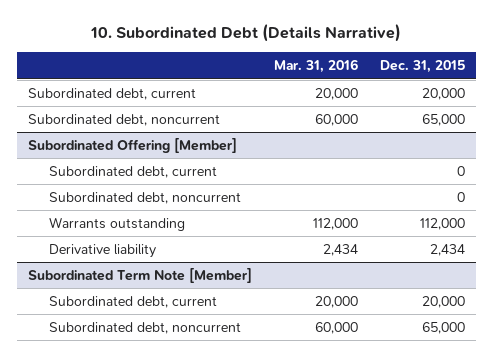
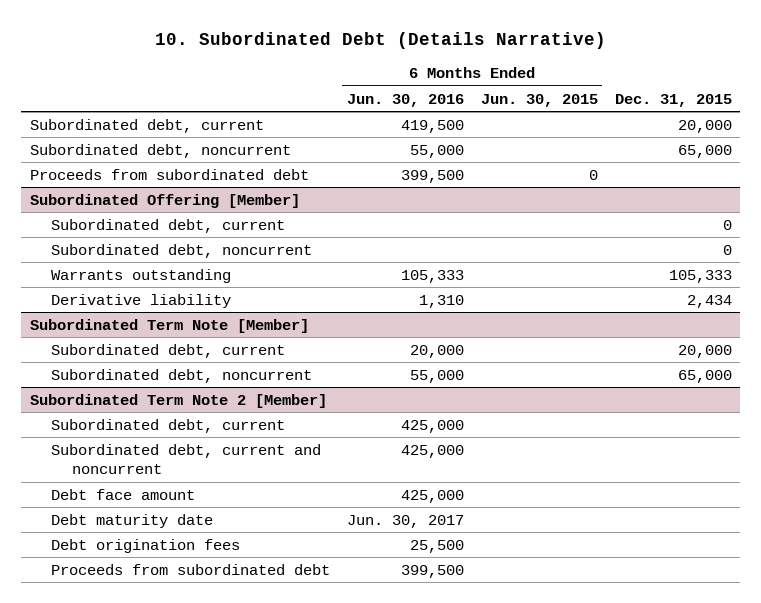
- | Mar. 31, 2016 | Dec. 31, 2015
+ | 6 Months Ended Jun. 30, 2016 | 6 Months Ended Jun. 30, 2015 | Dec. 31, 2015
+ Proceeds from subordinated debt | 399,500 | 0 |
@ Subordinated Offering [Member]
- Warrants outstanding | 112,000 | 112,000
+ Warrants outstanding | 105,333 | | 105,333
+ Subordinated Term Note 2 [Member]
+ Subordinated debt, current | 425,000 | |
+ Subordinated debt, current and noncurrent | 425,000 | |
+ Debt face amount | 425,000 | |
+ Debt maturity date | Jun. 30, 2017 | |
+ Debt origination fees | 25,500 | |
+ Proceeds from subordinated debt | 399,500 | |

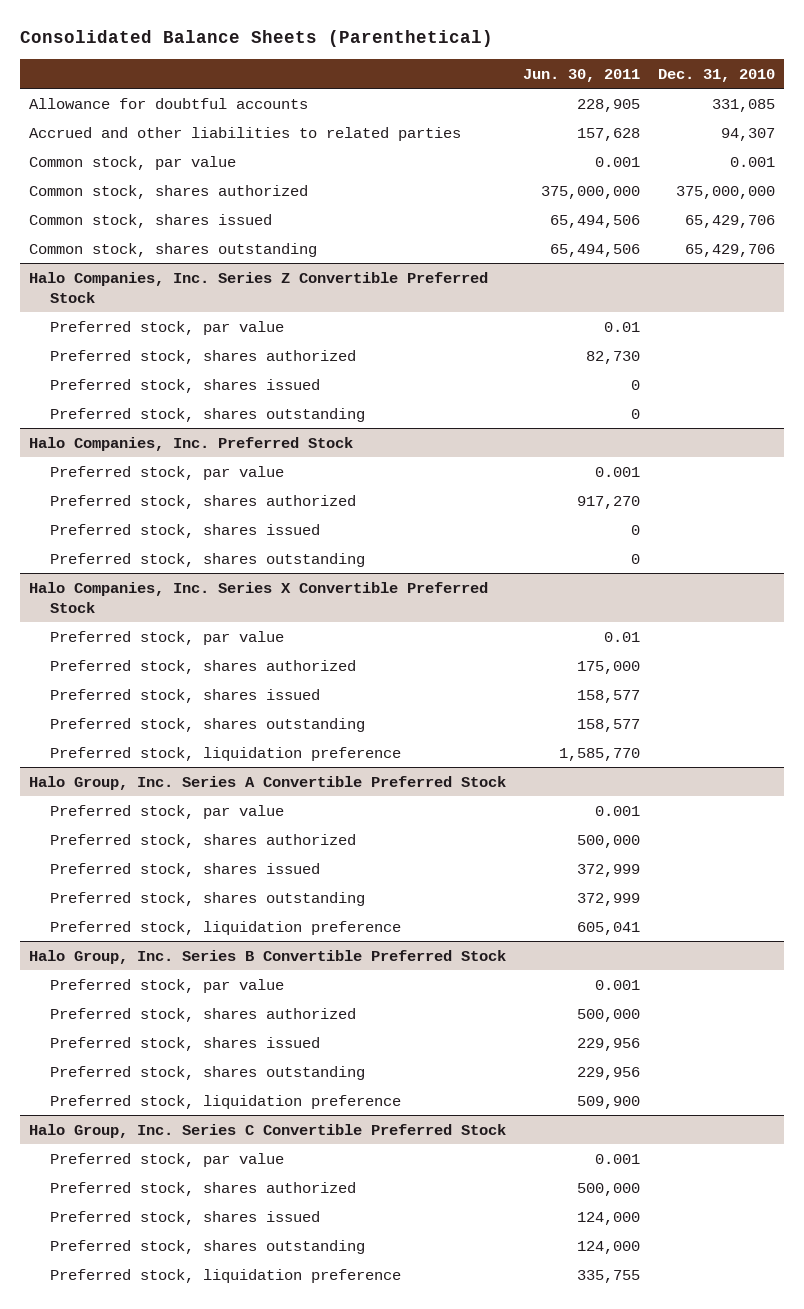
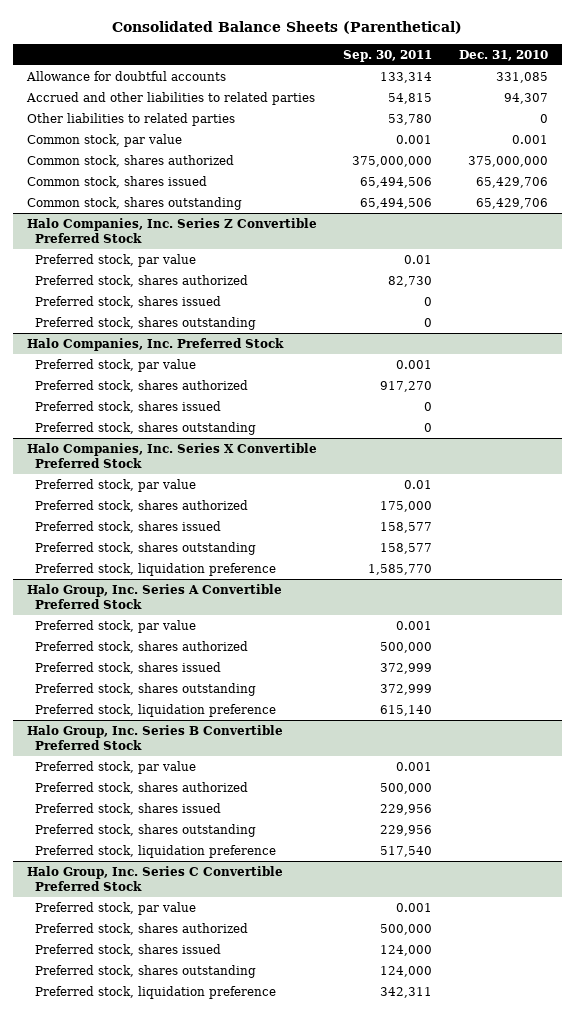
- | Jun. 30, 2011 | Dec. 31, 2010
+ | Sep. 30, 2011 | Dec. 31, 2010
+ Other liabilities to related parties | 53,780 | 0

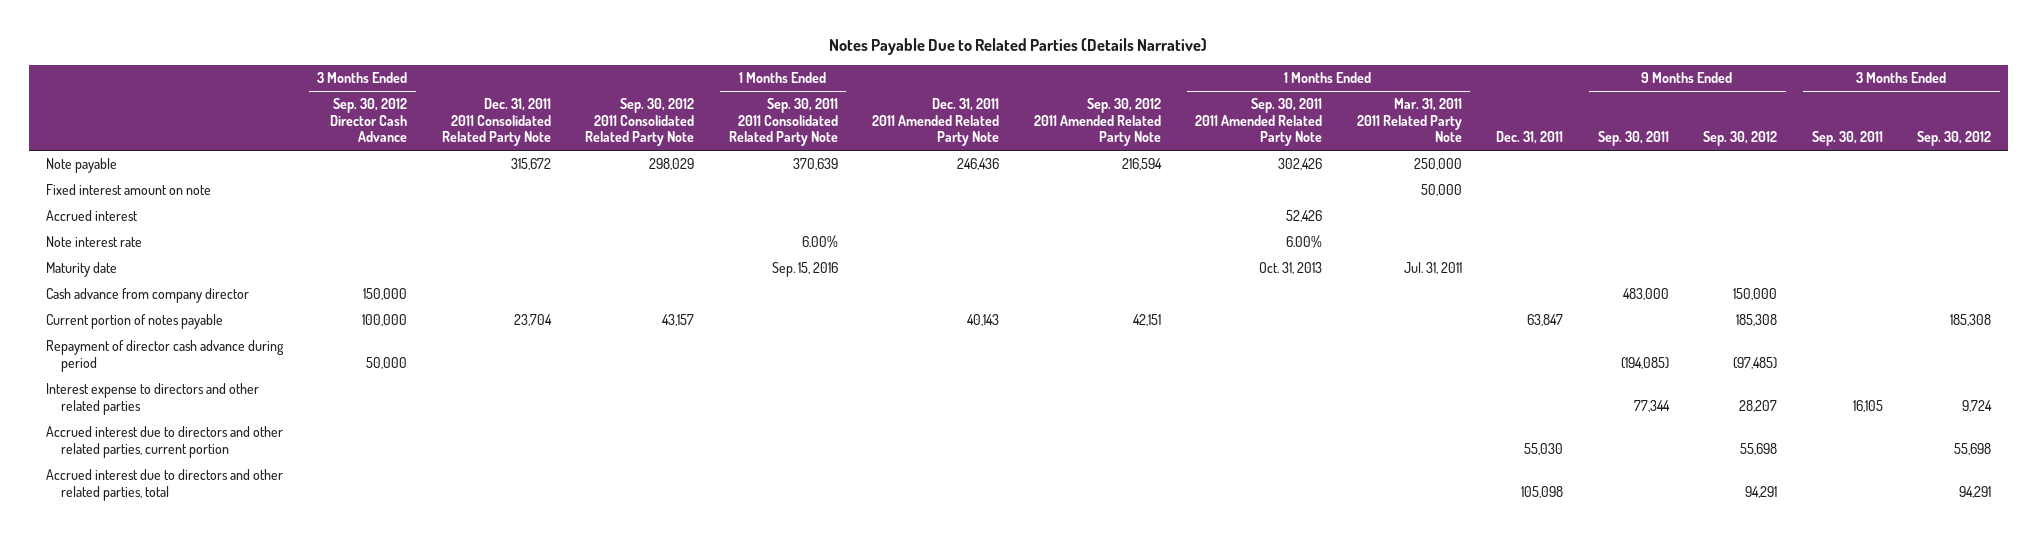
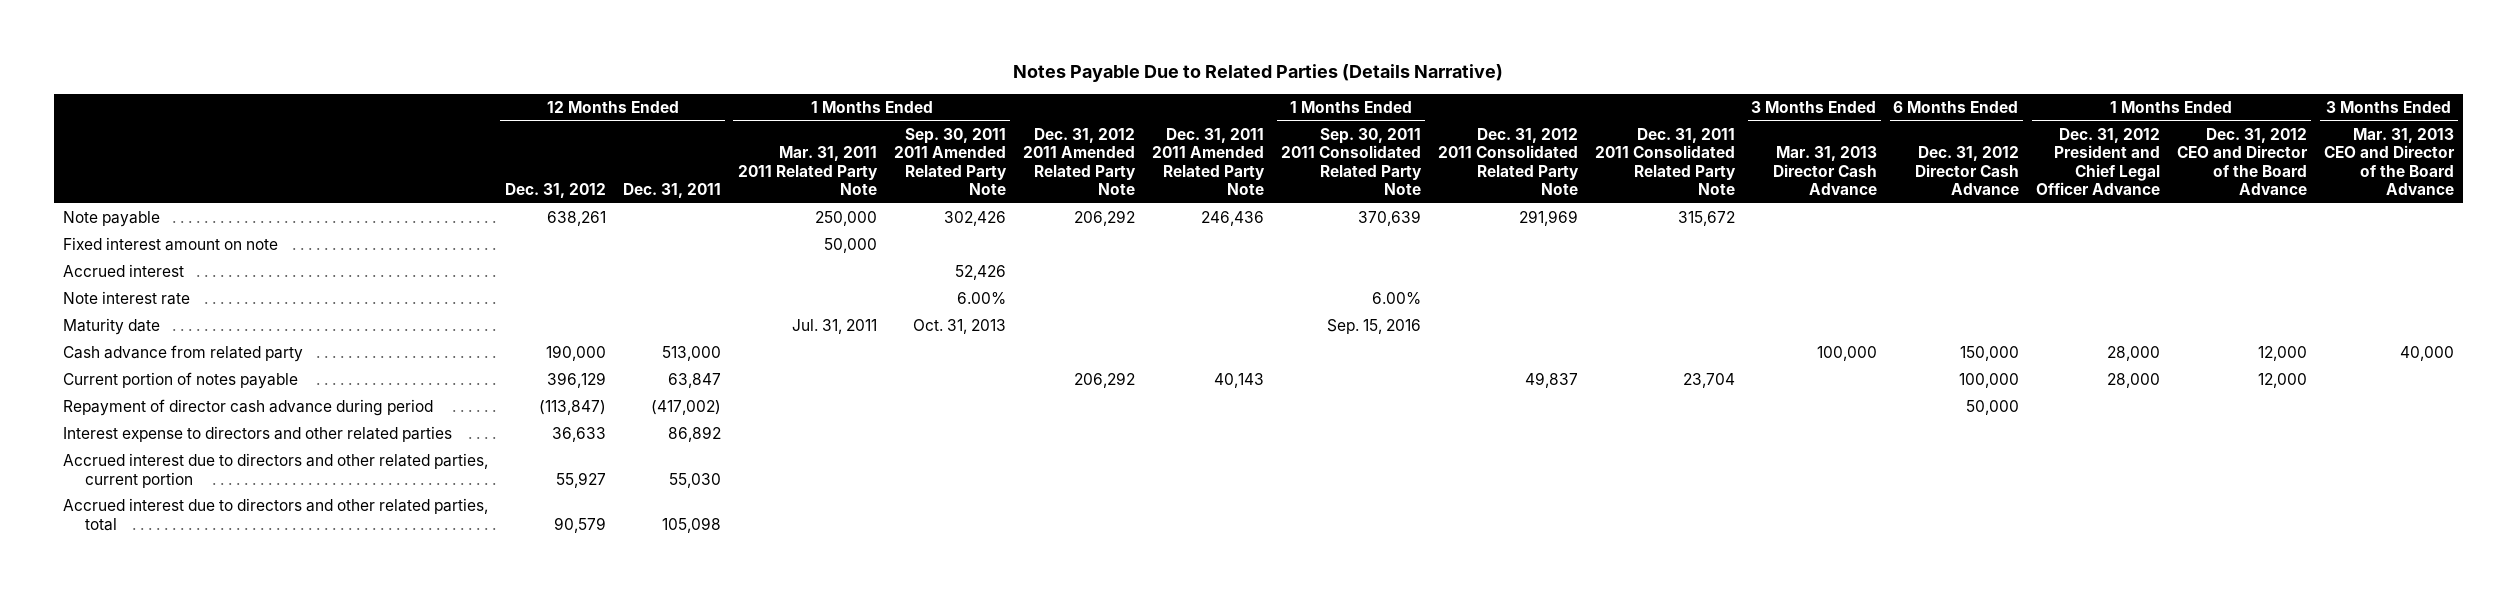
- | 3 Months Ended Sep. 30, 2012 Director Cash Advance | Dec. 31, 2011 2011 Consolidated Related Party Note | Sep. 30, 2012 2011 Consolidated Related Party Note | 1 Months Ended Sep. 30, 2011 2011 Consolidated Related Party Note | Dec. 31, 2011 2011 Amended Related Party Note | Sep. 30, 2012 2011 Amended Related Party Note | 1 Months Ended Sep. 30, 2011 2011 Amended Related Party Note | 1 Months Ended Mar. 31, 2011 2011 Related Party Note | Dec. 31, 2011 | 9 Months Ended Sep. 30, 2011 | 9 Months Ended Sep. 30, 2012 | 3 Months Ended Sep. 30, 2011 | 3 Months Ended Sep. 30, 2012
+ | 12 Months Ended Dec. 31, 2012 | 12 Months Ended Dec. 31, 2011 | 1 Months Ended Mar. 31, 2011 2011 Related Party Note | 1 Months Ended Sep. 30, 2011 2011 Amended Related Party Note | Dec. 31, 2012 2011 Amended Related Party Note | Dec. 31, 2011 2011 Amended Related Party Note | 1 Months Ended Sep. 30, 2011 2011 Consolidated Related Party Note | Dec. 31, 2012 2011 Consolidated Related Party Note | Dec. 31, 2011 2011 Consolidated Related Party Note | 3 Months Ended Mar. 31, 2013 Director Cash Advance | 6 Months Ended Dec. 31, 2012 Director Cash Advance | 1 Months Ended Dec. 31, 2012 President and Chief Legal Officer Advance | 1 Months Ended Dec. 31, 2012 CEO and Director of the Board Advance | 3 Months Ended Mar. 31, 2013 CEO and Director of the Board Advance
- Cash advance from company director | 150,000 | | | | | | | | | 483,000 | 150,000 | |
+ Cash advance from related party | 190,000 | 513,000 | | | | | | | | 100,000 | 150,000 | 28,000 | 12,000 | 40,000

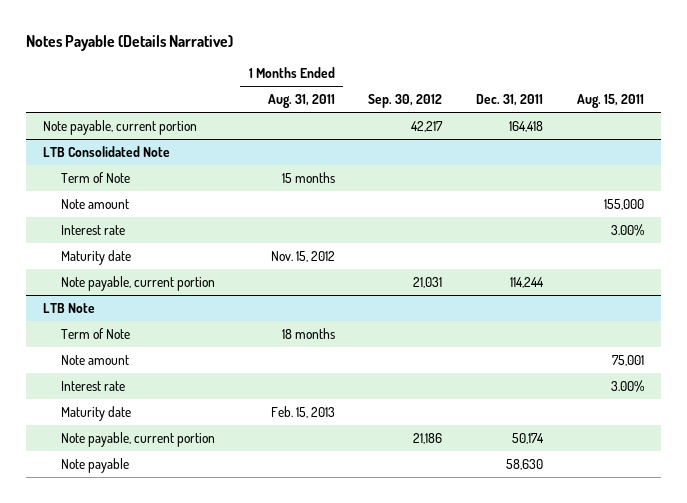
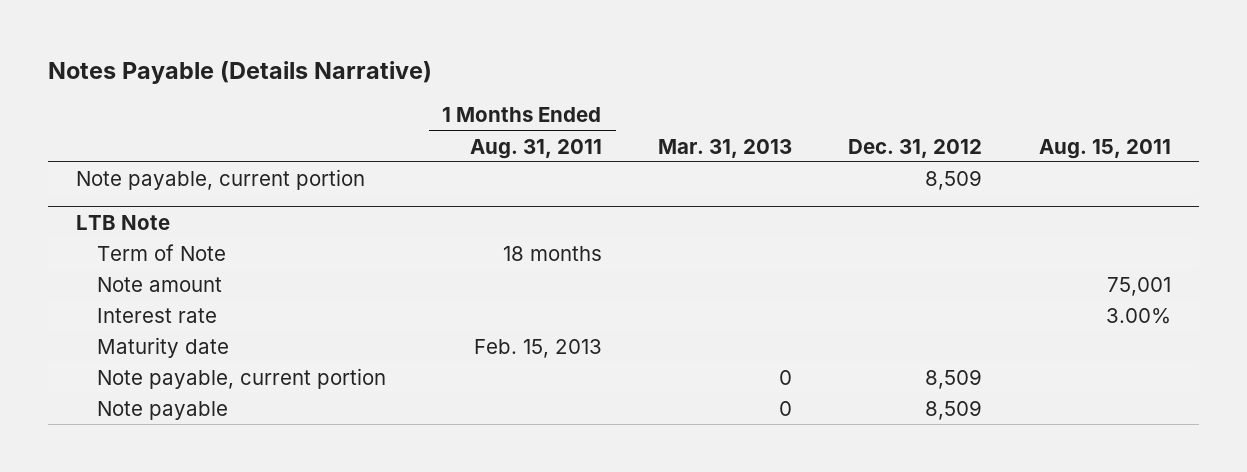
- | 1 Months Ended Aug. 31, 2011 | Sep. 30, 2012 | Dec. 31, 2011 | Aug. 15, 2011
+ | 1 Months Ended Aug. 31, 2011 | Mar. 31, 2013 | Dec. 31, 2012 | Aug. 15, 2011
- LTB Consolidated Note
- Term of Note | 15 months | | |
- Note amount | | | | 155,000
- Interest rate | | | | 3.00%
- Maturity date | Nov. 15, 2012 | | |
- Note payable, current portion | | 21,031 | 114,244 |

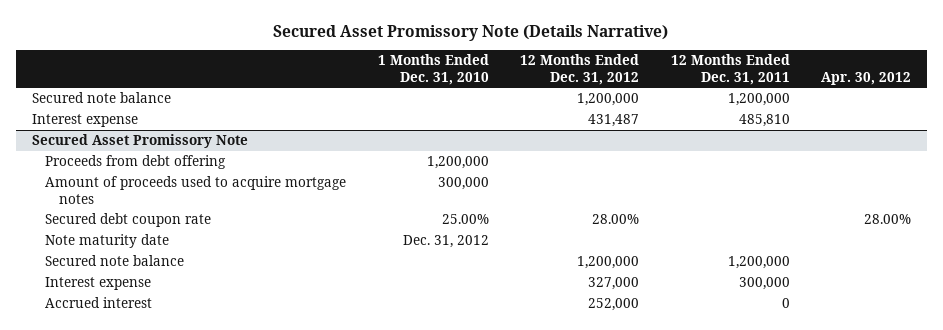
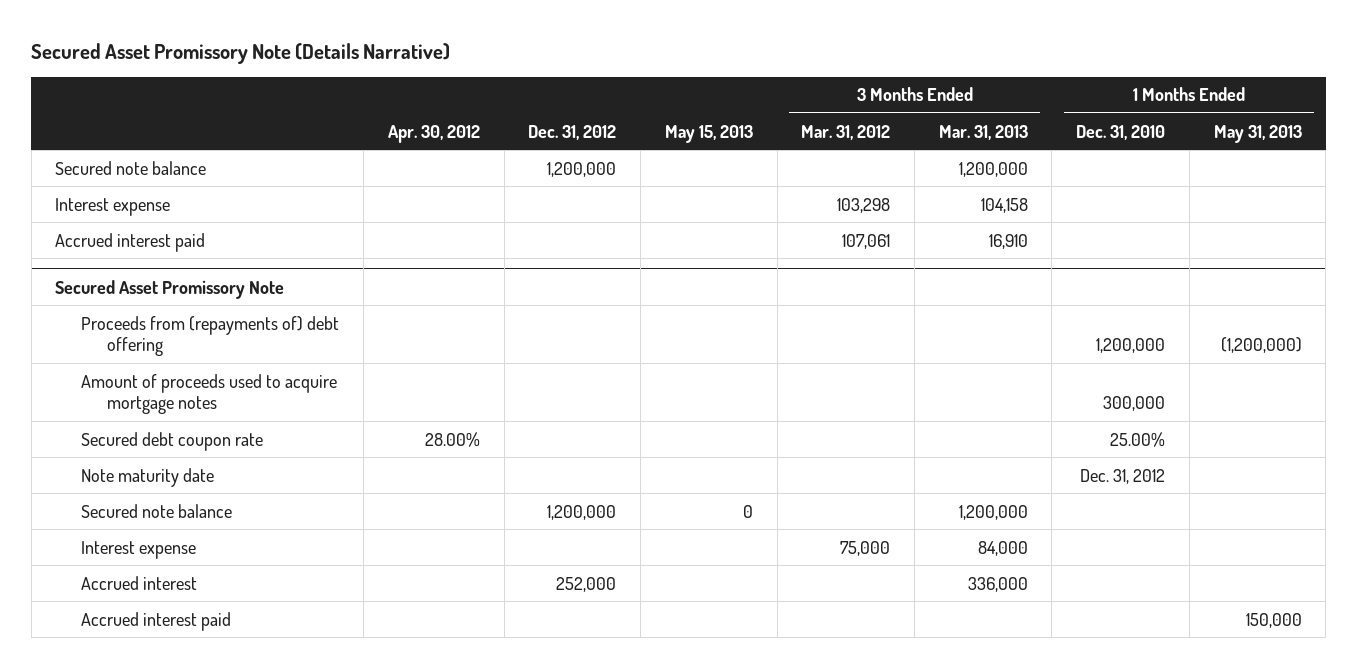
- | 1 Months Ended Dec. 31, 2010 | 12 Months Ended Dec. 31, 2012 | 12 Months Ended Dec. 31, 2011 | Apr. 30, 2012
+ | Apr. 30, 2012 | Dec. 31, 2012 | May 15, 2013 | 3 Months Ended Mar. 31, 2012 | 3 Months Ended Mar. 31, 2013 | 1 Months Ended Dec. 31, 2010 | 1 Months Ended May 31, 2013
+ Accrued interest paid | | | | 107,061 | 16,910 | |
@ Secured Asset Promissory Note
- Proceeds from debt offering | 1,200,000 | | |
+ Proceeds from (repayments of) debt offering | | | | | | 1,200,000 | (1,200,000)
+ Accrued interest paid | | | | | | | 150,000

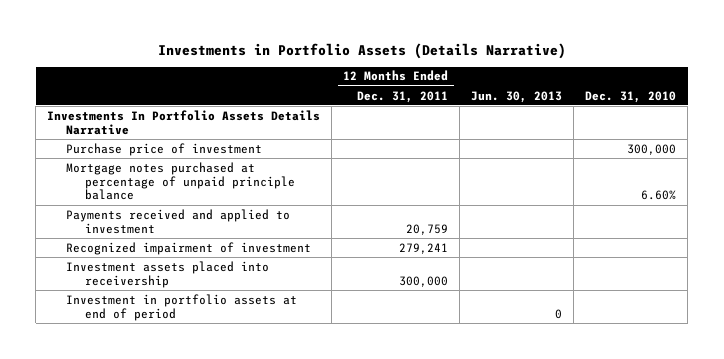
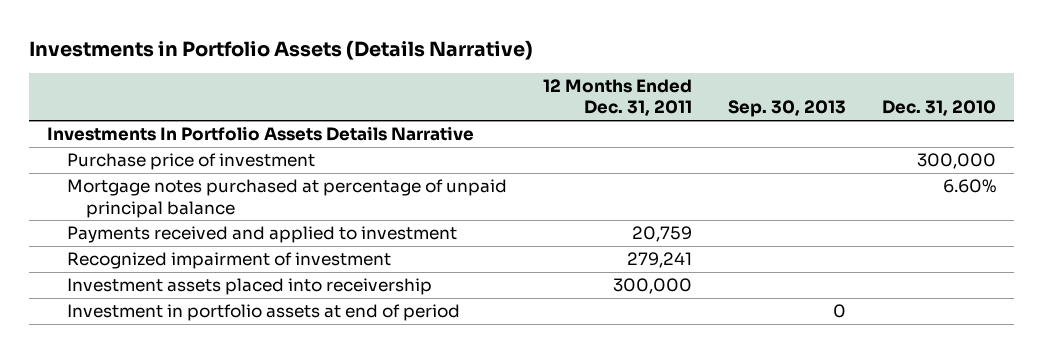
- | 12 Months Ended Dec. 31, 2011 | Jun. 30, 2013 | Dec. 31, 2010
+ | 12 Months Ended Dec. 31, 2011 | Sep. 30, 2013 | Dec. 31, 2010
- Mortgage notes purchased at percentage of unpaid principle balance | | | 6.60%
+ Mortgage notes purchased at percentage of unpaid principal balance | | | 6.60%

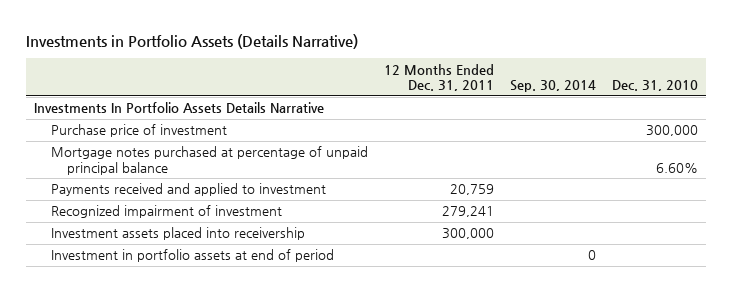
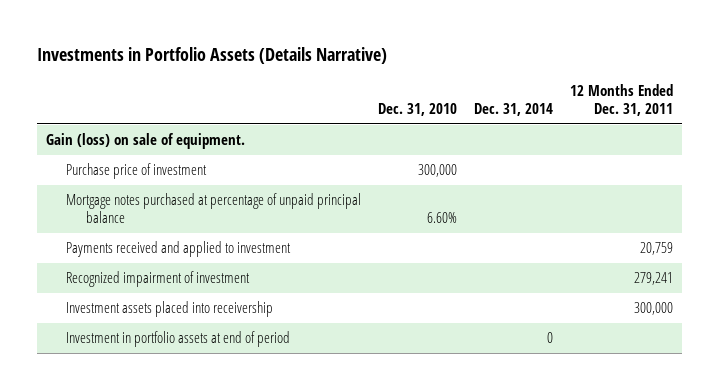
- | 12 Months Ended Dec. 31, 2011 | Sep. 30, 2014 | Dec. 31, 2010
+ | Dec. 31, 2010 | Dec. 31, 2014 | 12 Months Ended Dec. 31, 2011
- Investments In Portfolio Assets Details Narrative
+ Gain (loss) on sale of equipment.

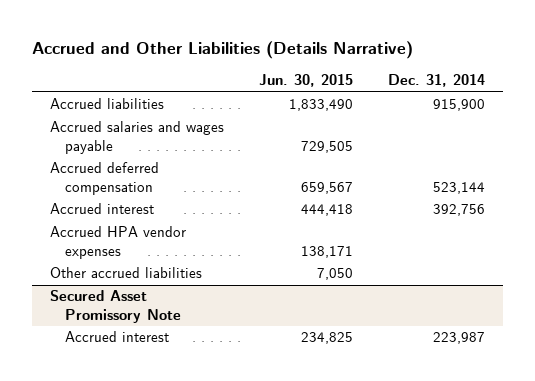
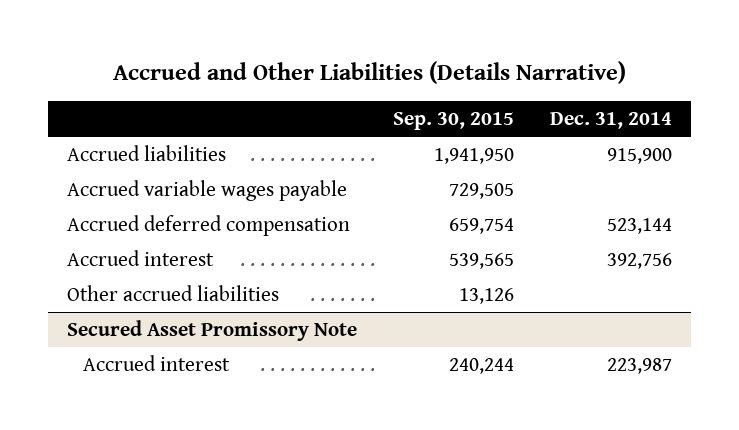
- | Jun. 30, 2015 | Dec. 31, 2014
+ | Sep. 30, 2015 | Dec. 31, 2014
- Accrued salaries and wages payable | 729,505 |
+ Accrued variable wages payable | 729,505 |
- Accrued HPA vendor expenses | 138,171 |

